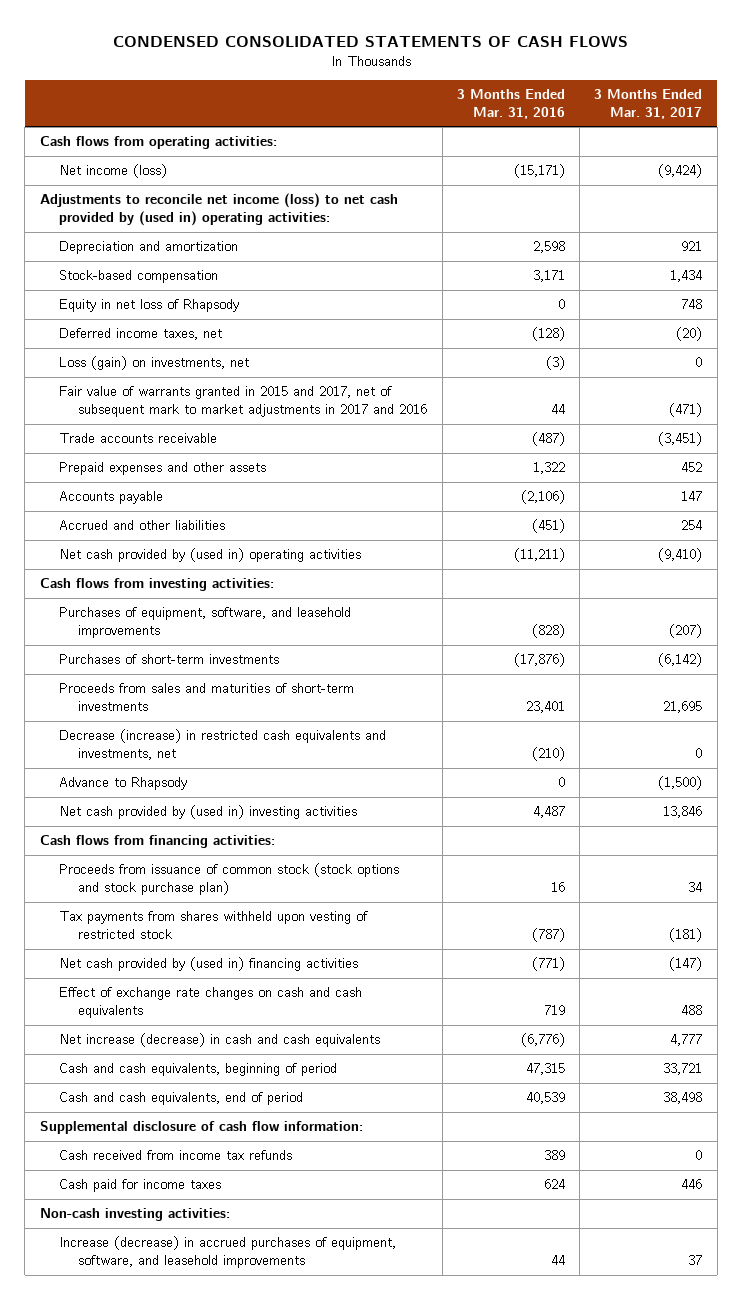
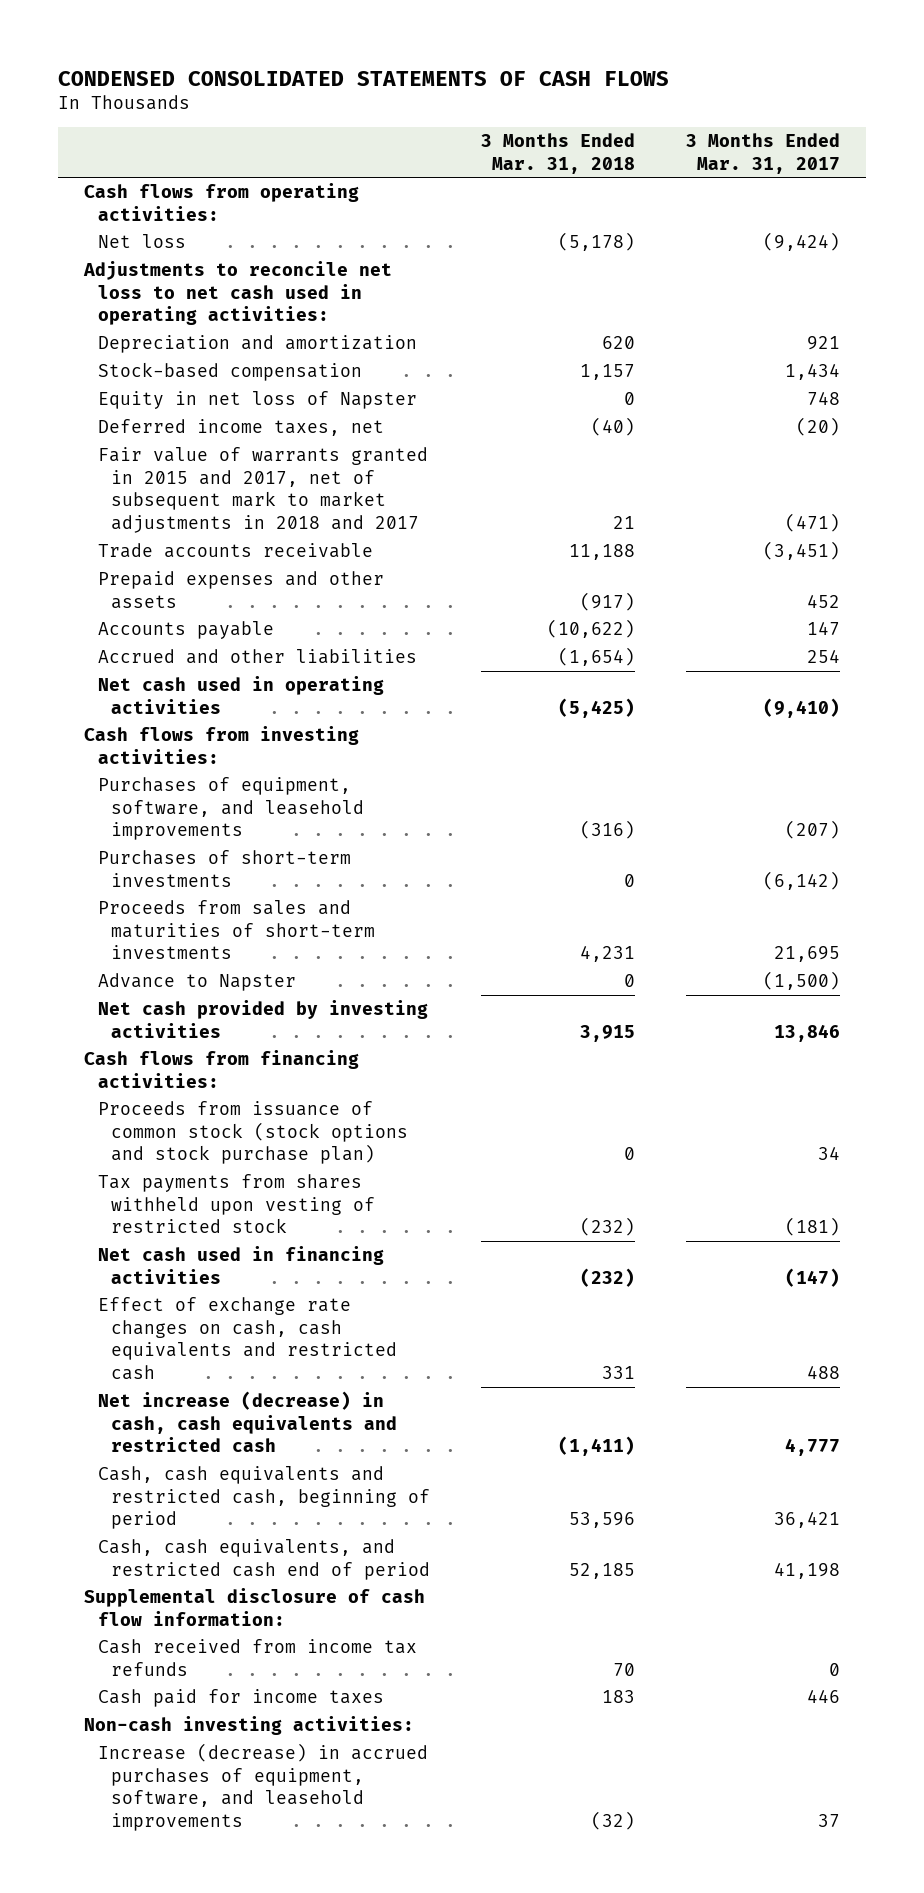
- | 3 Months Ended Mar. 31, 2016 | 3 Months Ended Mar. 31, 2017
+ | 3 Months Ended Mar. 31, 2018 | 3 Months Ended Mar. 31, 2017
- Net income (loss) | (15,171) | (9,424)
- Adjustments to reconcile net income (loss) to net cash provided by (used in) operating activities:
+ Net loss | (5,178) | (9,424)
+ Adjustments to reconcile net loss to net cash used in operating activities:
- Equity in net loss of Rhapsody | 0 | 748
+ Equity in net loss of Napster | 0 | 748
- Loss (gain) on investments, net | (3) | 0
- Fair value of warrants granted in 2015 and 2017, net of subsequent mark to market adjustments in 2017 and 2016 | 44 | (471)
+ Fair value of warrants granted in 2015 and 2017, net of subsequent mark to market adjustments in 2018 and 2017 | 21 | (471)
- Net cash provided by (used in) operating activities | (11,211) | (9,410)
+ Net cash used in operating activities | (5,425) | (9,410)
- Decrease (increase) in restricted cash equivalents and investments, net | (210) | 0
- Advance to Rhapsody | 0 | (1,500)
- Net cash provided by (used in) investing activities | 4,487 | 13,846
+ Advance to Napster | 0 | (1,500)
+ Net cash provided by investing activities | 3,915 | 13,846
- Net cash provided by (used in) financing activities | (771) | (147)
- Effect of exchange rate changes on cash and cash equivalents | 719 | 488
- Net increase (decrease) in cash and cash equivalents | (6,776) | 4,777
- Cash and cash equivalents, beginning of period | 47,315 | 33,721
- Cash and cash equivalents, end of period | 40,539 | 38,498
+ Net cash used in financing activities | (232) | (147)
+ Effect of exchange rate changes on cash, cash equivalents and restricted cash | 331 | 488
+ Net increase (decrease) in cash, cash equivalents and restricted cash | (1,411) | 4,777
+ Cash, cash equivalents and restricted cash, beginning of period | 53,596 | 36,421
+ Cash, cash equivalents, and restricted cash end of period | 52,185 | 41,198

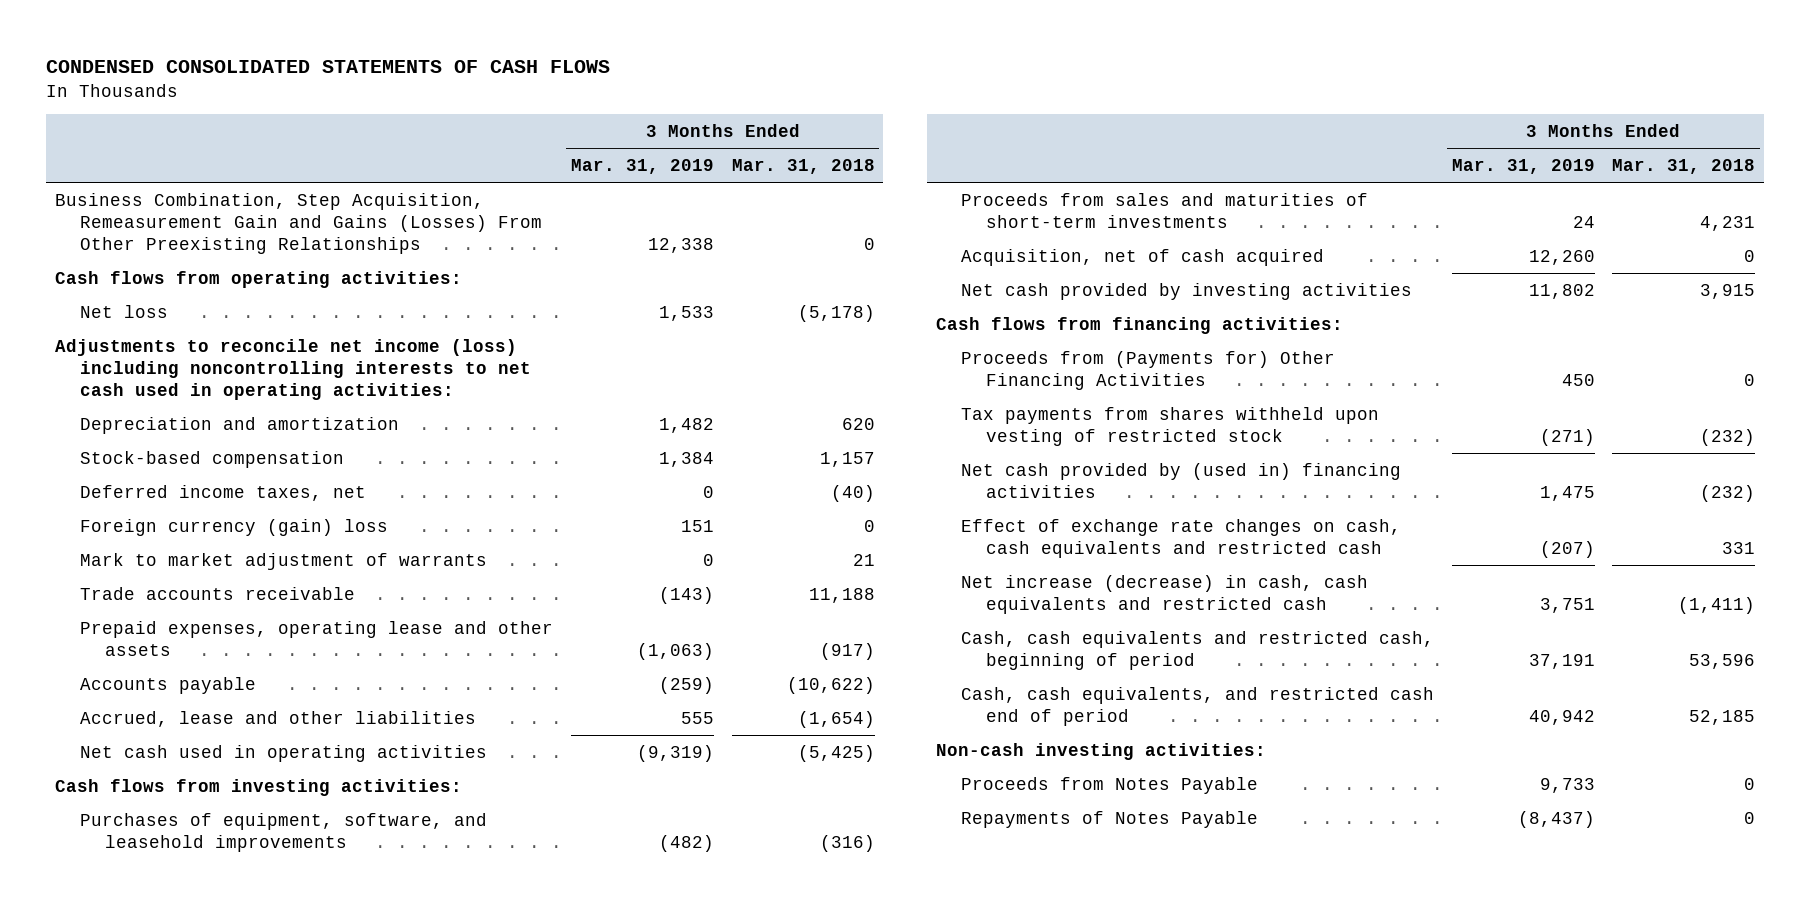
- | 3 Months Ended Mar. 31, 2018 | 3 Months Ended Mar. 31, 2017
+ | 3 Months Ended Mar. 31, 2019 | 3 Months Ended Mar. 31, 2018
+ Business Combination, Step Acquisition, Remeasurement Gain and Gains (Losses) From Other Preexisting Relationships | 12,338 | 0
- Adjustments to reconcile net loss to net cash used in operating activities:
+ Adjustments to reconcile net income (loss) including noncontrolling interests to net cash used in operating activities:
- Equity in net loss of Napster | 0 | 748
- Fair value of warrants granted in 2015 and 2017, net of subsequent mark to market adjustments in 2018 and 2017 | 21 | (471)
+ Foreign currency (gain) loss | 151 | 0
+ Mark to market adjustment of warrants | 0 | 21
- Prepaid expenses and other assets | (917) | 452
+ Prepaid expenses, operating lease and other assets | (1,063) | (917)
- Accrued and other liabilities | (1,654) | 254
+ Accrued, lease and other liabilities | 555 | (1,654)
- Purchases of short-term investments | 0 | (6,142)
- Advance to Napster | 0 | (1,500)
+ Acquisition, net of cash acquired | 12,260 | 0
- Proceeds from issuance of common stock (stock options and stock purchase plan) | 0 | 34
+ Proceeds from (Payments for) Other Financing Activities | 450 | 0
- Net cash used in financing activities | (232) | (147)
+ Net cash provided by (used in) financing activities | 1,475 | (232)
- Supplemental disclosure of cash flow information:
- Cash received from income tax refunds | 70 | 0
- Cash paid for income taxes | 183 | 446
- Increase (decrease) in accrued purchases of equipment, software, and leasehold improvements | (32) | 37
+ Proceeds from Notes Payable | 9,733 | 0
+ Repayments of Notes Payable | (8,437) | 0

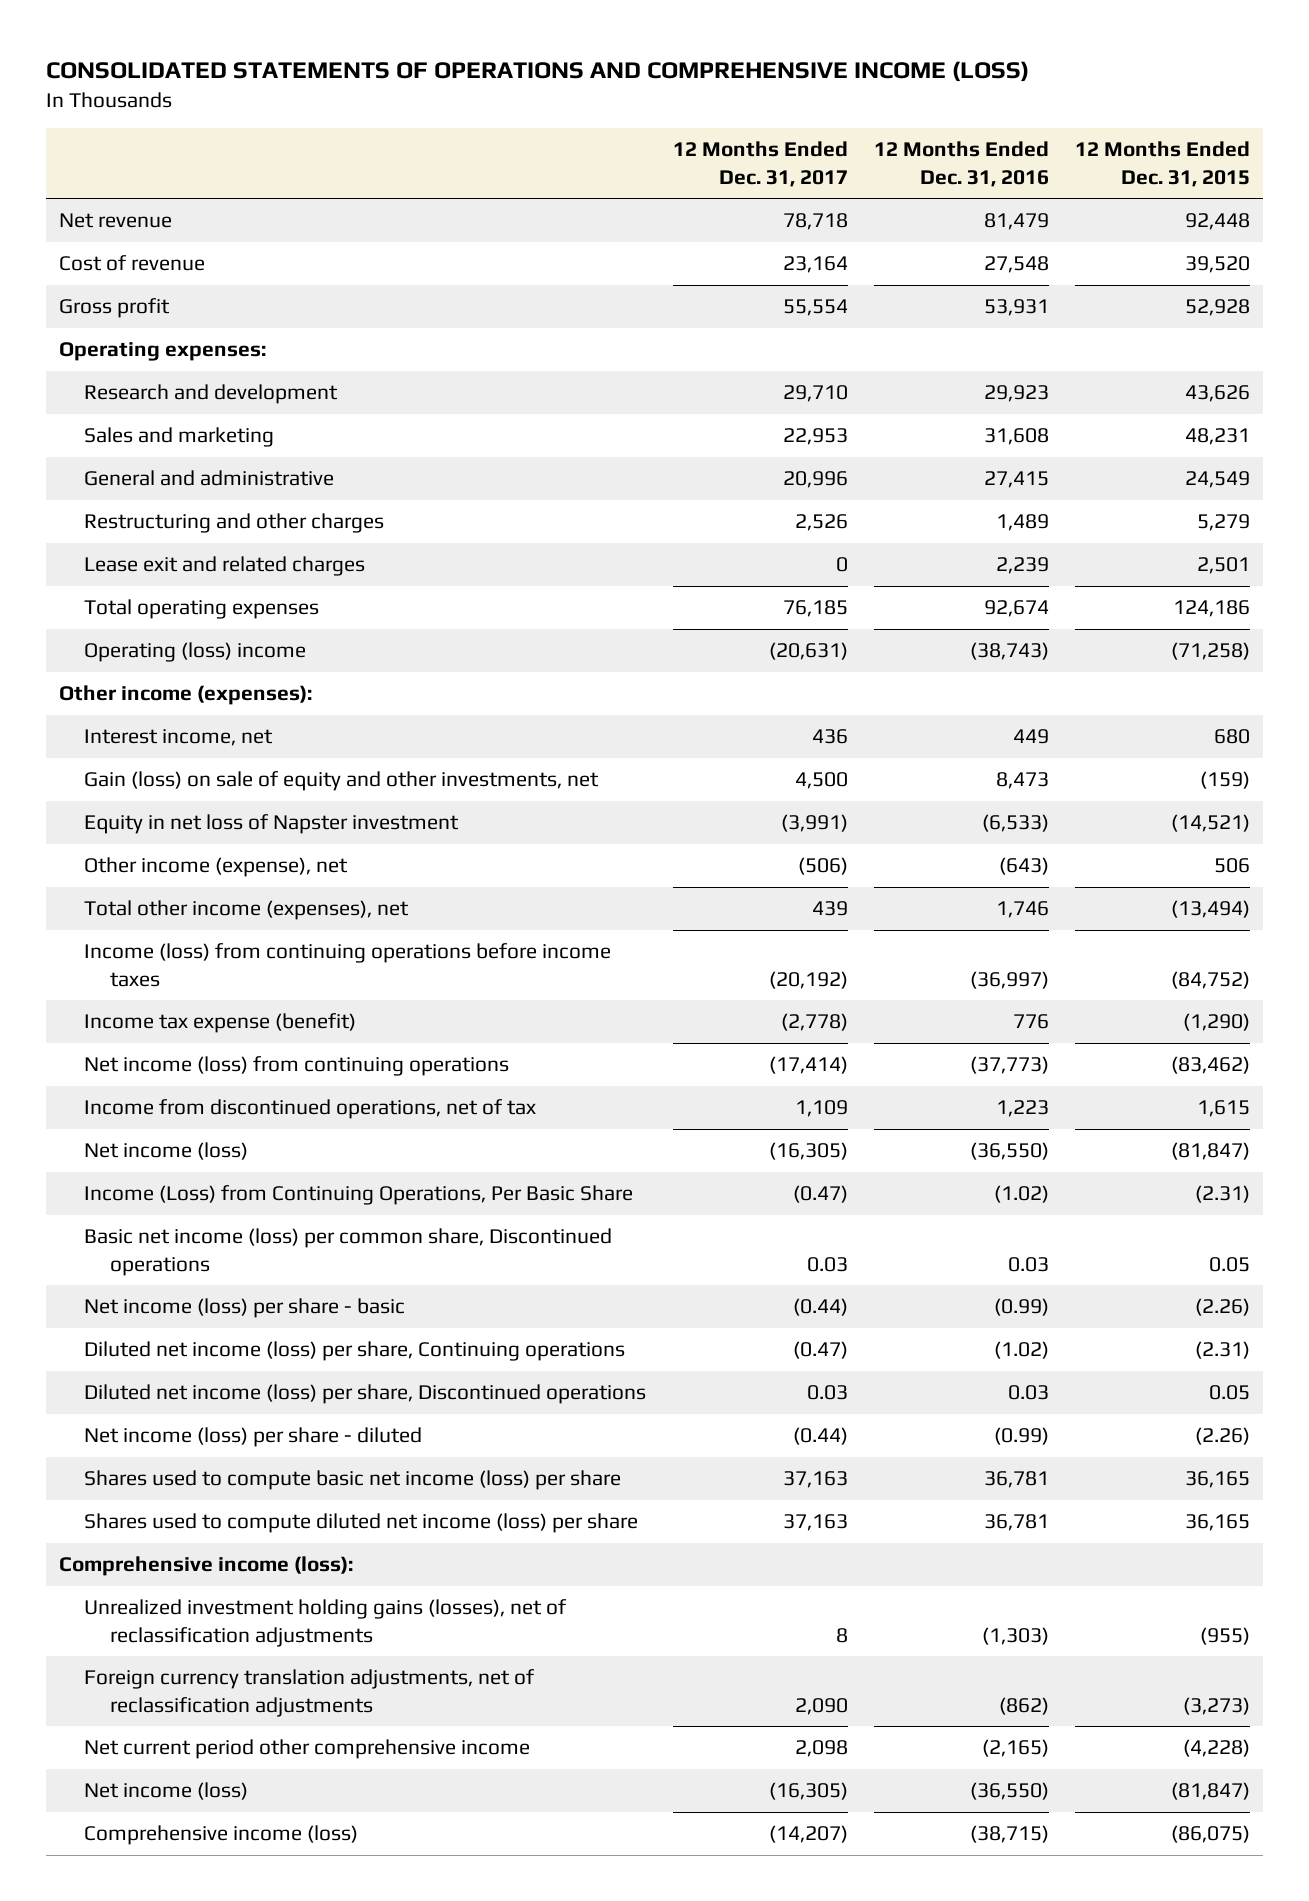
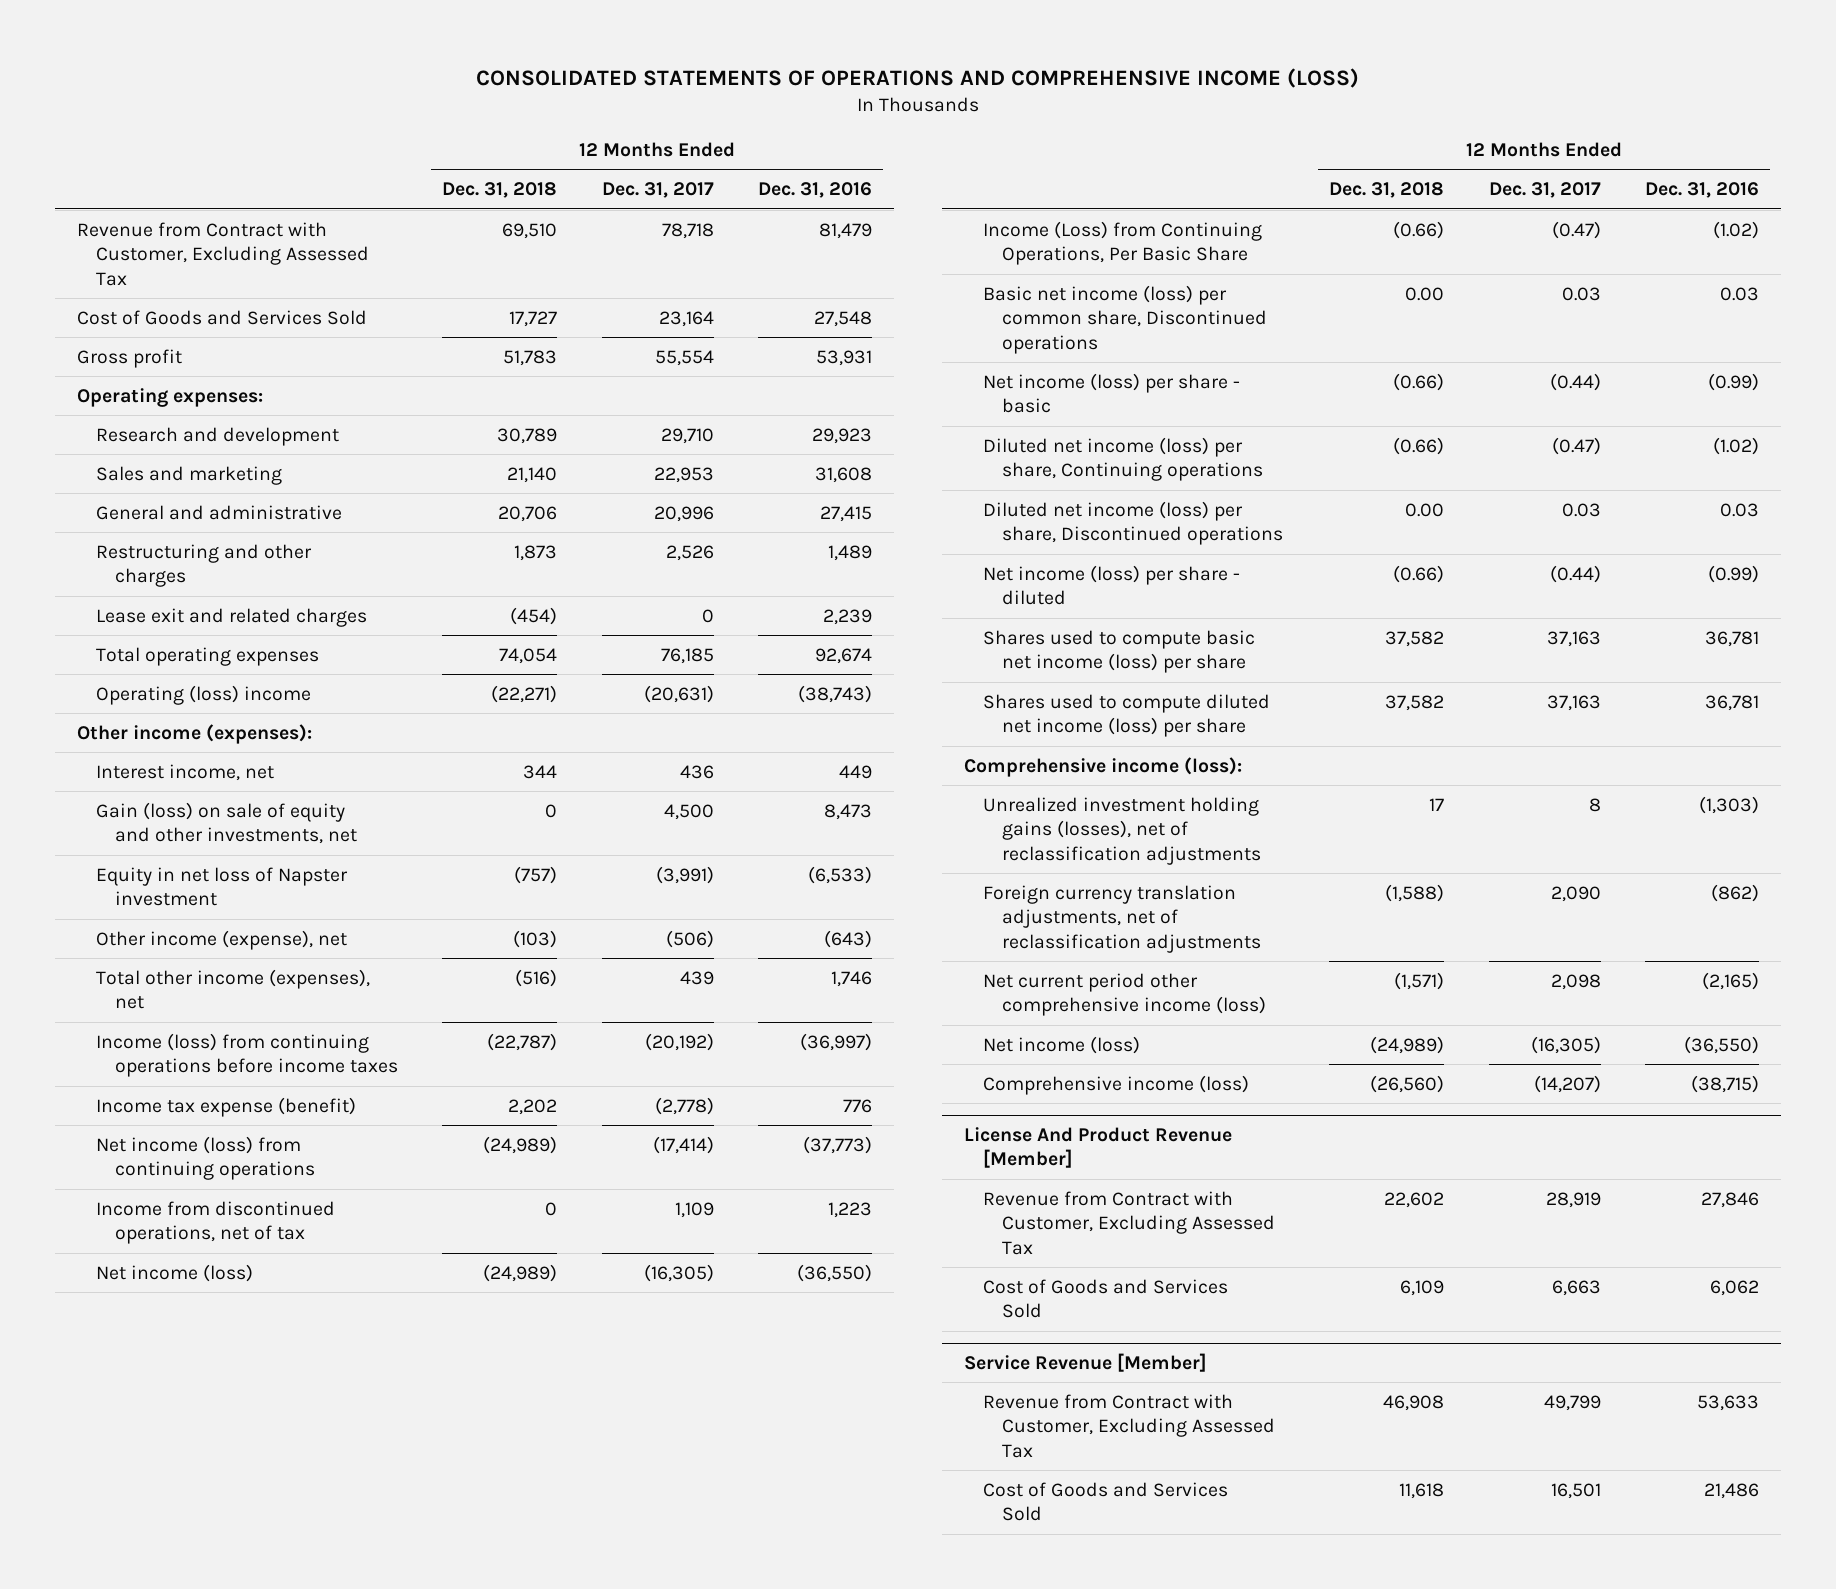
- | 12 Months Ended Dec. 31, 2017 | 12 Months Ended Dec. 31, 2016 | 12 Months Ended Dec. 31, 2015
+ | 12 Months Ended Dec. 31, 2018 | 12 Months Ended Dec. 31, 2017 | 12 Months Ended Dec. 31, 2016
- Net revenue | 78,718 | 81,479 | 92,448
- Cost of revenue | 23,164 | 27,548 | 39,520
+ Revenue from Contract with Customer, Excluding Assessed Tax | 69,510 | 78,718 | 81,479
+ Cost of Goods and Services Sold | 17,727 | 23,164 | 27,548
- Net current period other comprehensive income | 2,098 | (2,165) | (4,228)
+ Net current period other comprehensive income (loss) | (1,571) | 2,098 | (2,165)
+ License And Product Revenue [Member]
+ Revenue from Contract with Customer, Excluding Assessed Tax | 22,602 | 28,919 | 27,846
+ Cost of Goods and Services Sold | 6,109 | 6,663 | 6,062
+ Service Revenue [Member]
+ Revenue from Contract with Customer, Excluding Assessed Tax | 46,908 | 49,799 | 53,633
+ Cost of Goods and Services Sold | 11,618 | 16,501 | 21,486

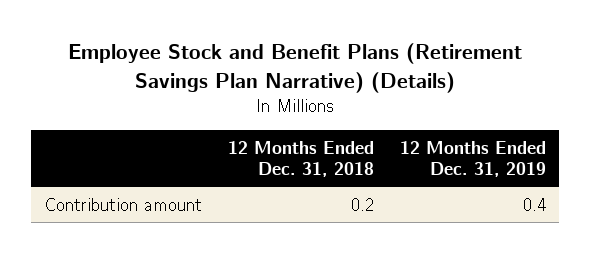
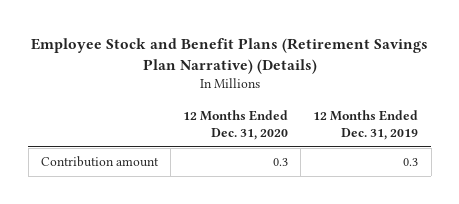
- | 12 Months Ended Dec. 31, 2018 | 12 Months Ended Dec. 31, 2019
+ | 12 Months Ended Dec. 31, 2020 | 12 Months Ended Dec. 31, 2019
- Contribution amount | 0.2 | 0.4
+ Contribution amount | 0.3 | 0.3

